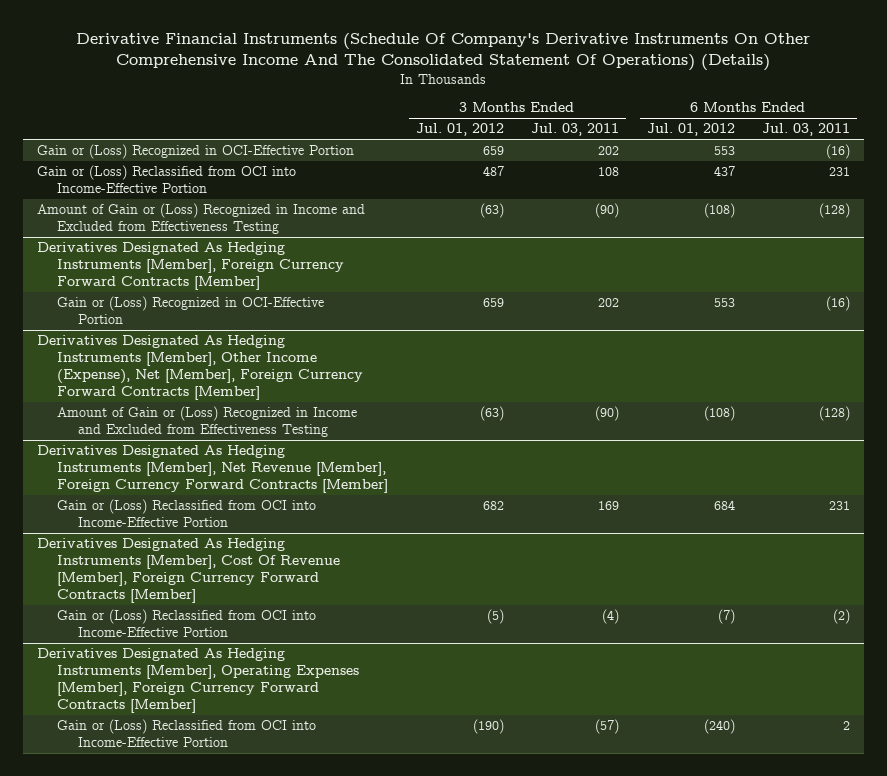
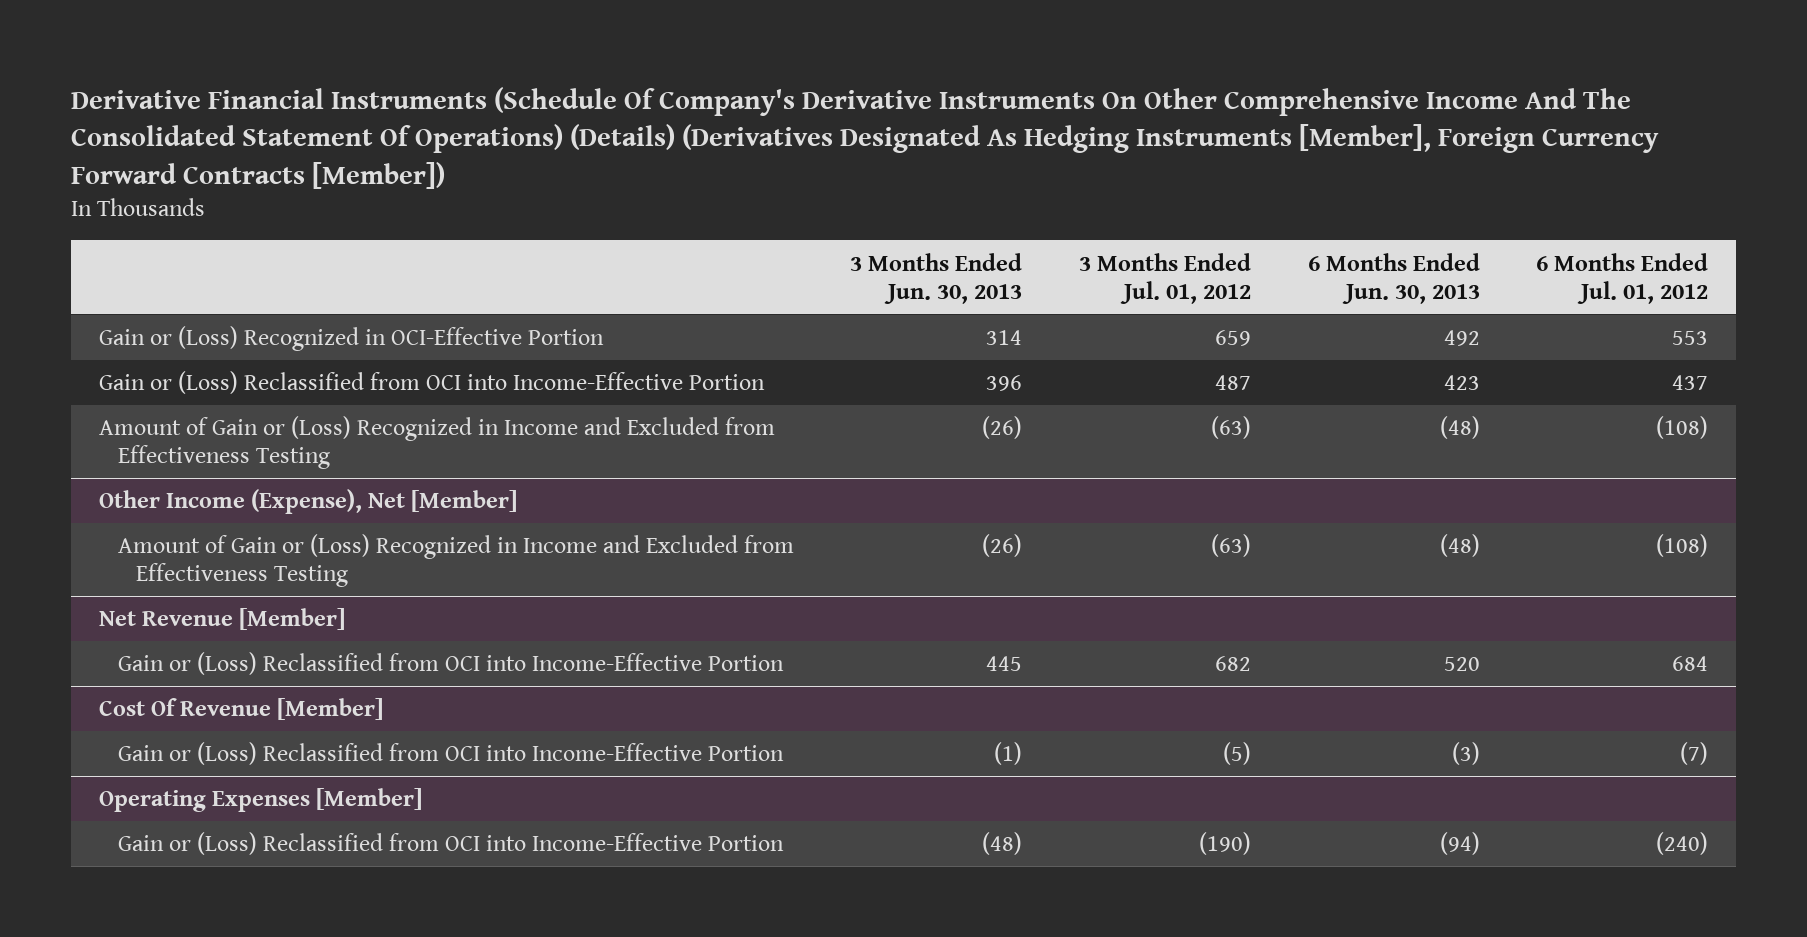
- Derivative Financial Instruments (Schedule Of Company's Derivative Instruments On Other Comprehensive Income And The Consolidated Statement Of Operations) (Details)
+ Derivative Financial Instruments (Schedule Of Company's Derivative Instruments On Other Comprehensive Income And The Consolidated Statement Of Operations) (Details) (Derivatives Designated As Hedging Instruments [Member], Foreign Currency Forward Contracts [Member])
- | 3 Months Ended Jul. 01, 2012 | 3 Months Ended Jul. 03, 2011 | 6 Months Ended Jul. 01, 2012 | 6 Months Ended Jul. 03, 2011
+ | 3 Months Ended Jun. 30, 2013 | 3 Months Ended Jul. 01, 2012 | 6 Months Ended Jun. 30, 2013 | 6 Months Ended Jul. 01, 2012
- Derivatives Designated As Hedging Instruments [Member], Foreign Currency Forward Contracts [Member]
- Gain or (Loss) Recognized in OCI-Effective Portion | 659 | 202 | 553 | (16)
- Derivatives Designated As Hedging Instruments [Member], Other Income (Expense), Net [Member], Foreign Currency Forward Contracts [Member]
+ Other Income (Expense), Net [Member]
- Derivatives Designated As Hedging Instruments [Member], Net Revenue [Member], Foreign Currency Forward Contracts [Member]
+ Net Revenue [Member]
- Derivatives Designated As Hedging Instruments [Member], Cost Of Revenue [Member], Foreign Currency Forward Contracts [Member]
+ Cost Of Revenue [Member]
- Derivatives Designated As Hedging Instruments [Member], Operating Expenses [Member], Foreign Currency Forward Contracts [Member]
+ Operating Expenses [Member]

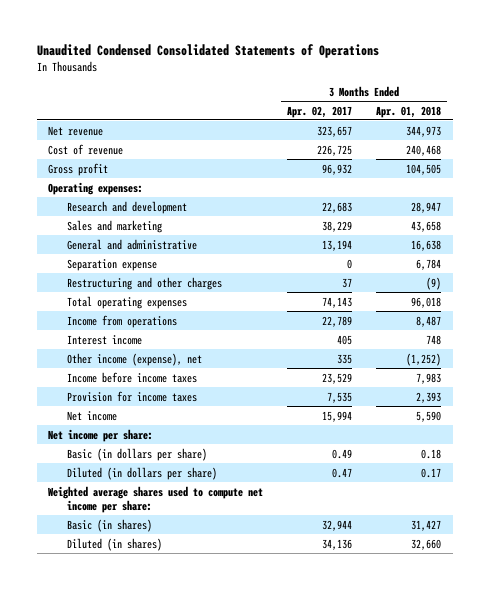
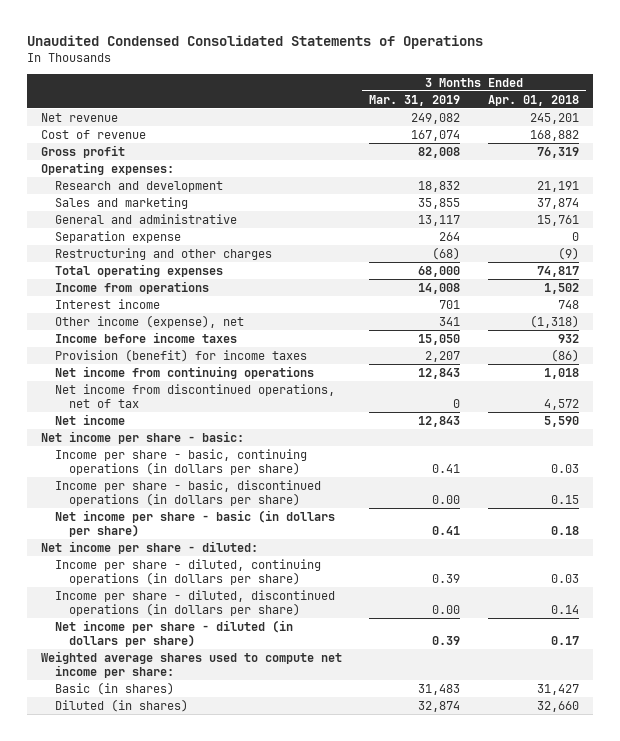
- | 3 Months Ended Apr. 02, 2017 | 3 Months Ended Apr. 01, 2018
+ | 3 Months Ended Mar. 31, 2019 | 3 Months Ended Apr. 01, 2018
- Net revenue | 323,657 | 344,973
- Cost of revenue | 226,725 | 240,468
- Gross profit | 96,932 | 104,505
+ Net revenue | 249,082 | 245,201
+ Cost of revenue | 167,074 | 168,882
+ Gross profit | 82,008 | 76,319
- Research and development | 22,683 | 28,947
- Sales and marketing | 38,229 | 43,658
- General and administrative | 13,194 | 16,638
- Separation expense | 0 | 6,784
+ Research and development | 18,832 | 21,191
+ Sales and marketing | 35,855 | 37,874
+ General and administrative | 13,117 | 15,761
+ Separation expense | 264 | 0
- Total operating expenses | 74,143 | 96,018
- Income from operations | 22,789 | 8,487
+ Total operating expenses | 68,000 | 74,817
+ Income from operations | 14,008 | 1,502
- Other income (expense), net | 335 | (1,252)
- Income before income taxes | 23,529 | 7,983
- Provision for income taxes | 7,535 | 2,393
+ Other income (expense), net | 341 | (1,318)
+ Income before income taxes | 15,050 | 932
+ Provision (benefit) for income taxes | 2,207 | (86)
+ Net income from continuing operations | 12,843 | 1,018
+ Net income from discontinued operations, net of tax | 0 | 4,572
- Net income per share:
- Basic (in dollars per share) | 0.49 | 0.18
- Diluted (in dollars per share) | 0.47 | 0.17
+ Net income per share - basic:
+ Income per share - basic, continuing operations (in dollars per share) | 0.41 | 0.03
+ Income per share - basic, discontinued operations (in dollars per share) | 0.00 | 0.15
+ Net income per share - basic (in dollars per share) | 0.41 | 0.18
+ Net income per share - diluted:
+ Income per share - diluted, continuing operations (in dollars per share) | 0.39 | 0.03
+ Income per share - diluted, discontinued operations (in dollars per share) | 0.00 | 0.14
+ Net income per share - diluted (in dollars per share) | 0.39 | 0.17

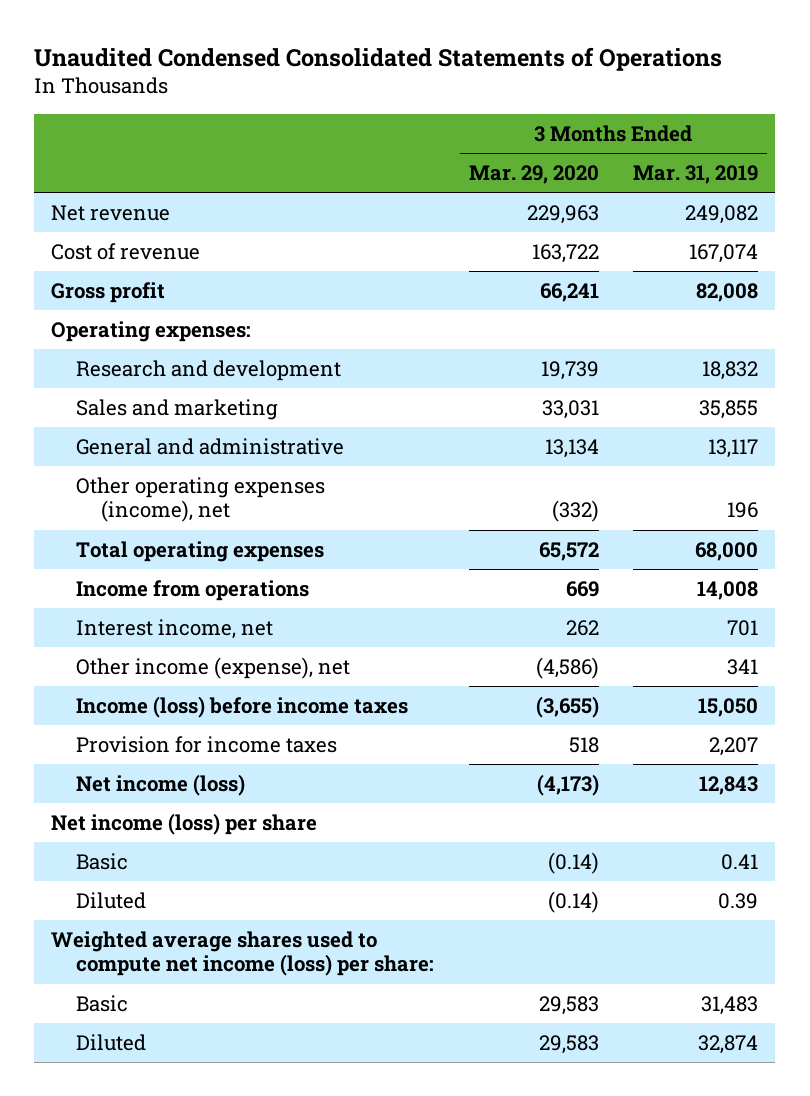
- | 3 Months Ended Mar. 31, 2019 | 3 Months Ended Apr. 01, 2018
+ | 3 Months Ended Mar. 29, 2020 | 3 Months Ended Mar. 31, 2019
- Separation expense | 264 | 0
- Restructuring and other charges | (68) | (9)
+ Other operating expenses (income), net | (332) | 196
- Interest income | 701 | 748
+ Interest income, net | 262 | 701
- Income before income taxes | 15,050 | 932
- Provision (benefit) for income taxes | 2,207 | (86)
- Net income from continuing operations | 12,843 | 1,018
- Net income from discontinued operations, net of tax | 0 | 4,572
- Net income | 12,843 | 5,590
- Net income per share - basic:
- Income per share - basic, continuing operations (in dollars per share) | 0.41 | 0.03
- Income per share - basic, discontinued operations (in dollars per share) | 0.00 | 0.15
- Net income per share - basic (in dollars per share) | 0.41 | 0.18
- Net income per share - diluted:
- Income per share - diluted, continuing operations (in dollars per share) | 0.39 | 0.03
- Income per share - diluted, discontinued operations (in dollars per share) | 0.00 | 0.14
- Net income per share - diluted (in dollars per share) | 0.39 | 0.17
- Weighted average shares used to compute net income per share:
- Basic (in shares) | 31,483 | 31,427
- Diluted (in shares) | 32,874 | 32,660
+ Income (loss) before income taxes | (3,655) | 15,050
+ Provision for income taxes | 518 | 2,207
+ Net income (loss) | (4,173) | 12,843
+ Net income (loss) per share
+ Basic | (0.14) | 0.41
+ Diluted | (0.14) | 0.39
+ Weighted average shares used to compute net income (loss) per share:
+ Basic | 29,583 | 31,483
+ Diluted | 29,583 | 32,874

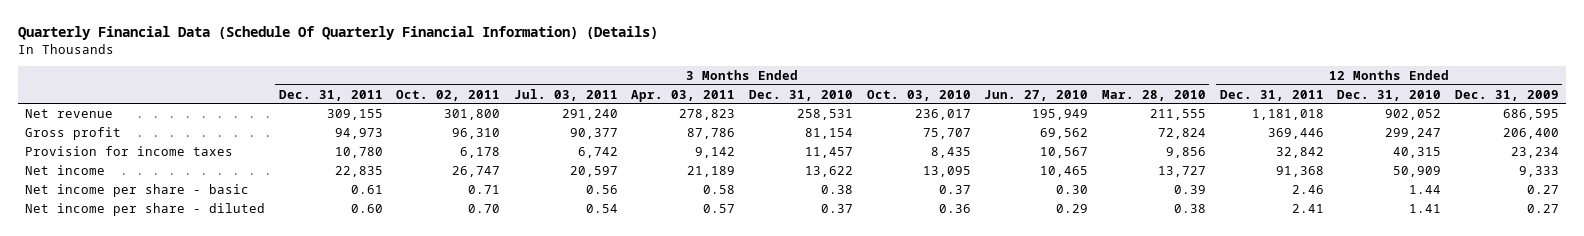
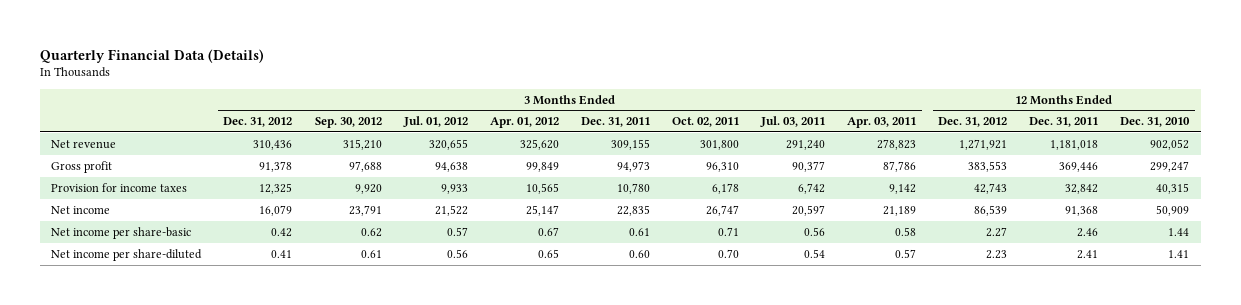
- Quarterly Financial Data (Schedule Of Quarterly Financial Information) (Details)
+ Quarterly Financial Data (Details)
- | 3 Months Ended Dec. 31, 2011 | 3 Months Ended Oct. 02, 2011 | 3 Months Ended Jul. 03, 2011 | 3 Months Ended Apr. 03, 2011 | 3 Months Ended Dec. 31, 2010 | 3 Months Ended Oct. 03, 2010 | 3 Months Ended Jun. 27, 2010 | 3 Months Ended Mar. 28, 2010 | 12 Months Ended Dec. 31, 2011 | 12 Months Ended Dec. 31, 2010 | 12 Months Ended Dec. 31, 2009
+ | 3 Months Ended Dec. 31, 2012 | 3 Months Ended Sep. 30, 2012 | 3 Months Ended Jul. 01, 2012 | 3 Months Ended Apr. 01, 2012 | 3 Months Ended Dec. 31, 2011 | 3 Months Ended Oct. 02, 2011 | 3 Months Ended Jul. 03, 2011 | 3 Months Ended Apr. 03, 2011 | 12 Months Ended Dec. 31, 2012 | 12 Months Ended Dec. 31, 2011 | 12 Months Ended Dec. 31, 2010
- Net income per share - basic | 0.61 | 0.71 | 0.56 | 0.58 | 0.38 | 0.37 | 0.30 | 0.39 | 2.46 | 1.44 | 0.27
- Net income per share - diluted | 0.60 | 0.70 | 0.54 | 0.57 | 0.37 | 0.36 | 0.29 | 0.38 | 2.41 | 1.41 | 0.27
+ Net income per share-basic | 0.42 | 0.62 | 0.57 | 0.67 | 0.61 | 0.71 | 0.56 | 0.58 | 2.27 | 2.46 | 1.44
+ Net income per share-diluted | 0.41 | 0.61 | 0.56 | 0.65 | 0.60 | 0.70 | 0.54 | 0.57 | 2.23 | 2.41 | 1.41

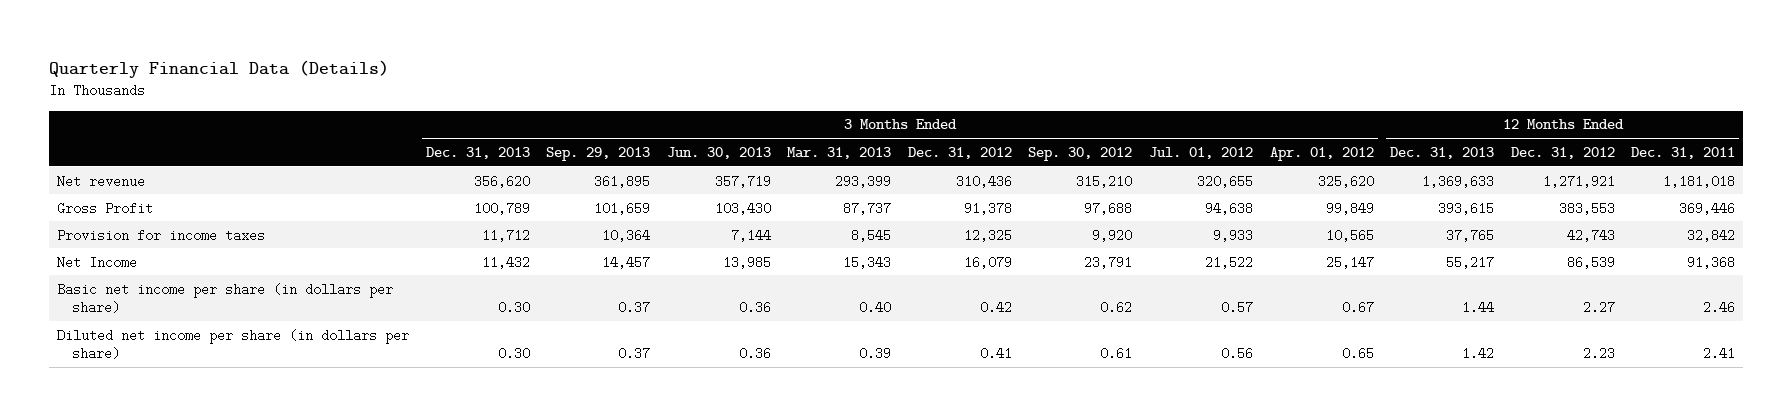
- | 3 Months Ended Dec. 31, 2012 | 3 Months Ended Sep. 30, 2012 | 3 Months Ended Jul. 01, 2012 | 3 Months Ended Apr. 01, 2012 | 3 Months Ended Dec. 31, 2011 | 3 Months Ended Oct. 02, 2011 | 3 Months Ended Jul. 03, 2011 | 3 Months Ended Apr. 03, 2011 | 12 Months Ended Dec. 31, 2012 | 12 Months Ended Dec. 31, 2011 | 12 Months Ended Dec. 31, 2010
+ | 3 Months Ended Dec. 31, 2013 | 3 Months Ended Sep. 29, 2013 | 3 Months Ended Jun. 30, 2013 | 3 Months Ended Mar. 31, 2013 | 3 Months Ended Dec. 31, 2012 | 3 Months Ended Sep. 30, 2012 | 3 Months Ended Jul. 01, 2012 | 3 Months Ended Apr. 01, 2012 | 12 Months Ended Dec. 31, 2013 | 12 Months Ended Dec. 31, 2012 | 12 Months Ended Dec. 31, 2011
- Gross profit | 91,378 | 97,688 | 94,638 | 99,849 | 94,973 | 96,310 | 90,377 | 87,786 | 383,553 | 369,446 | 299,247
+ Gross Profit | 100,789 | 101,659 | 103,430 | 87,737 | 91,378 | 97,688 | 94,638 | 99,849 | 393,615 | 383,553 | 369,446
- Net income | 16,079 | 23,791 | 21,522 | 25,147 | 22,835 | 26,747 | 20,597 | 21,189 | 86,539 | 91,368 | 50,909
- Net income per share-basic | 0.42 | 0.62 | 0.57 | 0.67 | 0.61 | 0.71 | 0.56 | 0.58 | 2.27 | 2.46 | 1.44
- Net income per share-diluted | 0.41 | 0.61 | 0.56 | 0.65 | 0.60 | 0.70 | 0.54 | 0.57 | 2.23 | 2.41 | 1.41
+ Net Income | 11,432 | 14,457 | 13,985 | 15,343 | 16,079 | 23,791 | 21,522 | 25,147 | 55,217 | 86,539 | 91,368
+ Basic net income per share (in dollars per share) | 0.30 | 0.37 | 0.36 | 0.40 | 0.42 | 0.62 | 0.57 | 0.67 | 1.44 | 2.27 | 2.46
+ Diluted net income per share (in dollars per share) | 0.30 | 0.37 | 0.36 | 0.39 | 0.41 | 0.61 | 0.56 | 0.65 | 1.42 | 2.23 | 2.41

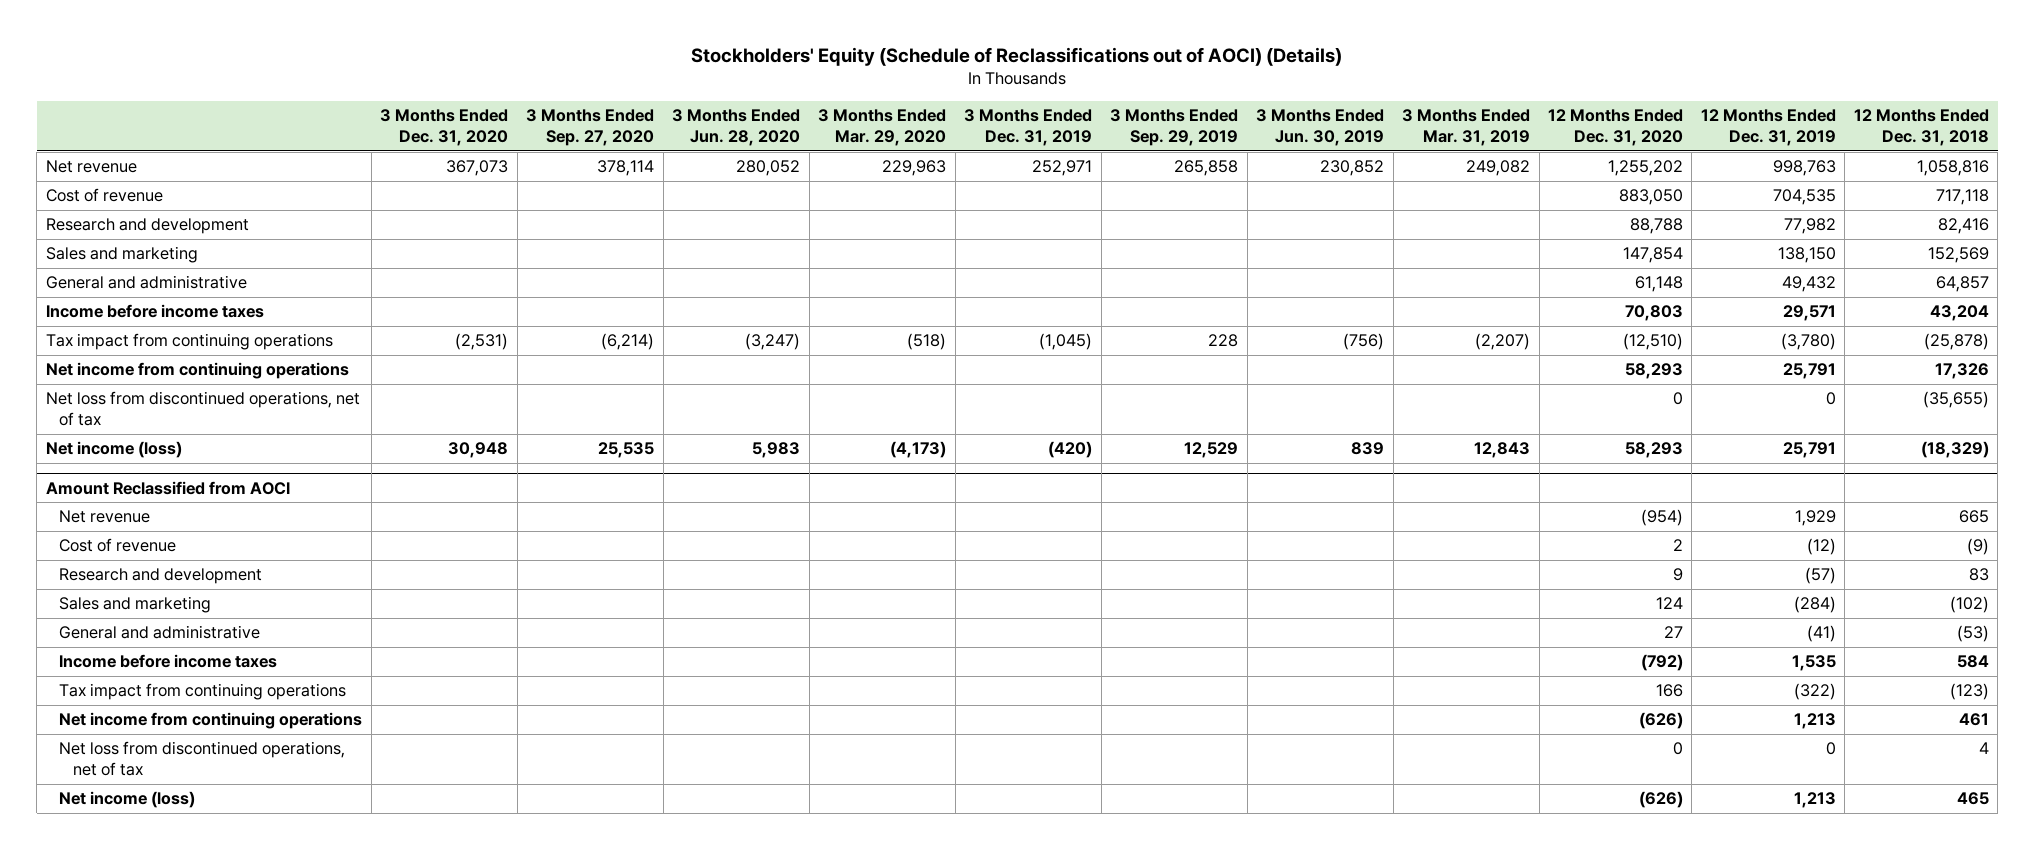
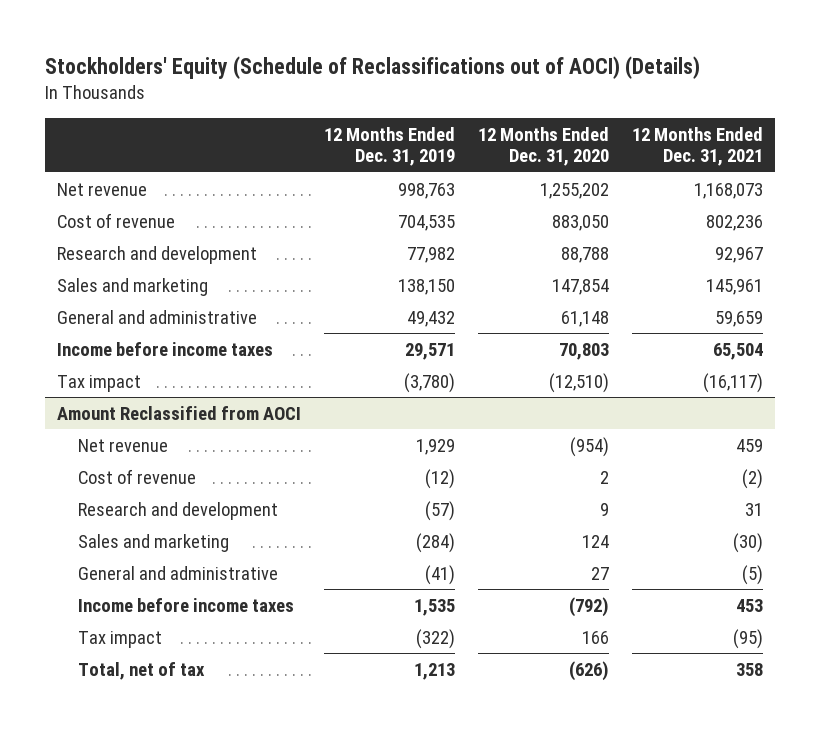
- | 3 Months Ended Dec. 31, 2020 | 3 Months Ended Sep. 27, 2020 | 3 Months Ended Jun. 28, 2020 | 3 Months Ended Mar. 29, 2020 | 3 Months Ended Dec. 31, 2019 | 3 Months Ended Sep. 29, 2019 | 3 Months Ended Jun. 30, 2019 | 3 Months Ended Mar. 31, 2019 | 12 Months Ended Dec. 31, 2020 | 12 Months Ended Dec. 31, 2019 | 12 Months Ended Dec. 31, 2018
+ | 12 Months Ended Dec. 31, 2019 | 12 Months Ended Dec. 31, 2020 | 12 Months Ended Dec. 31, 2021
- Tax impact from continuing operations | (2,531) | (6,214) | (3,247) | (518) | (1,045) | 228 | (756) | (2,207) | (12,510) | (3,780) | (25,878)
- Net income from continuing operations | | | | | | | | | 58,293 | 25,791 | 17,326
- Net loss from discontinued operations, net of tax | | | | | | | | | 0 | 0 | (35,655)
- Net income (loss) | 30,948 | 25,535 | 5,983 | (4,173) | (420) | 12,529 | 839 | 12,843 | 58,293 | 25,791 | (18,329)
+ Tax impact | (3,780) | (12,510) | (16,117)
@ Amount Reclassified from AOCI
- Tax impact from continuing operations | | | | | | | | | 166 | (322) | (123)
- Net income from continuing operations | | | | | | | | | (626) | 1,213 | 461
- Net loss from discontinued operations, net of tax | | | | | | | | | 0 | 0 | 4
- Net income (loss) | | | | | | | | | (626) | 1,213 | 465
+ Tax impact | (322) | 166 | (95)
+ Total, net of tax | 1,213 | (626) | 358

